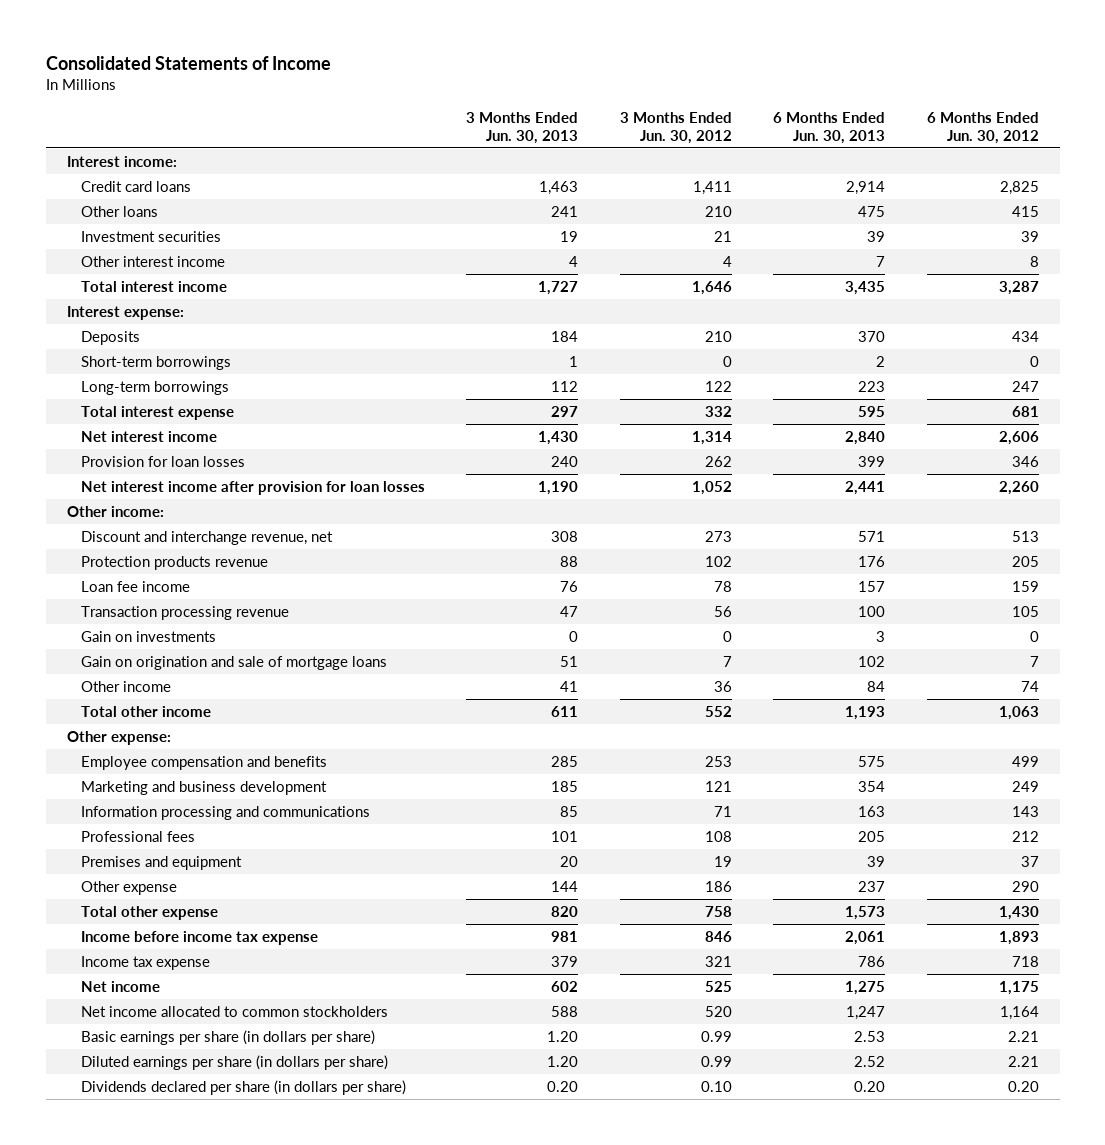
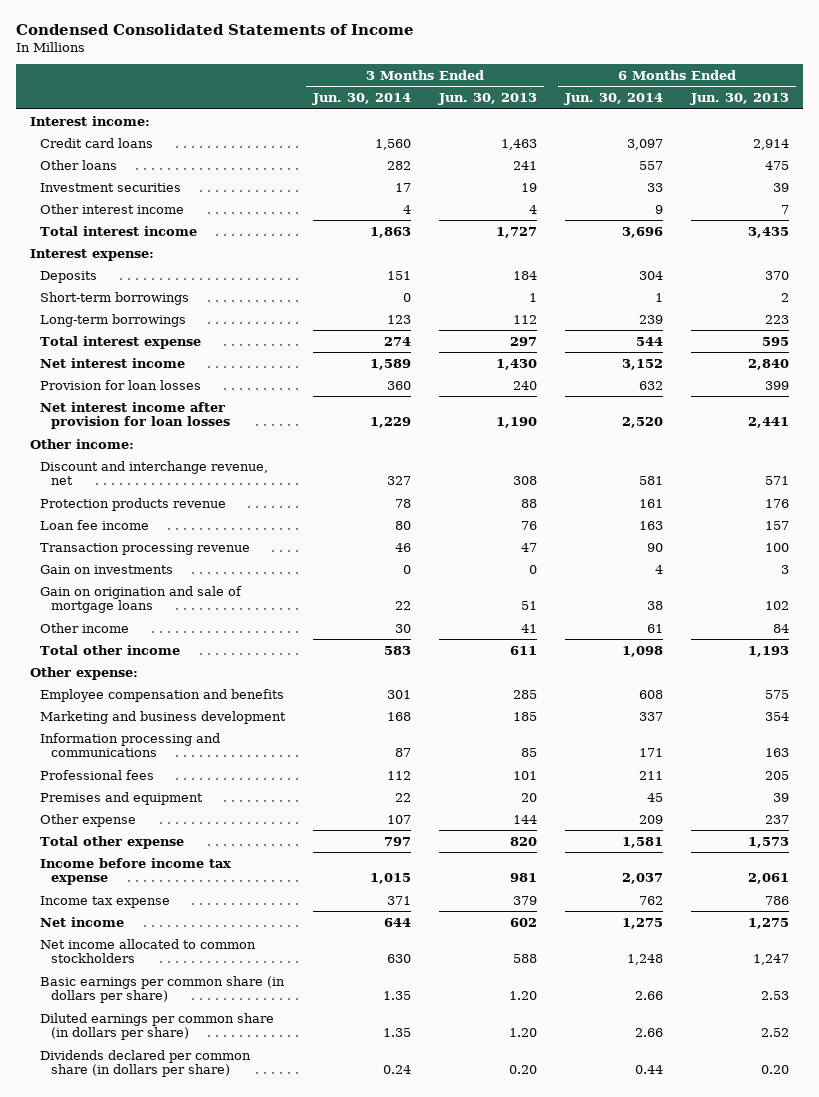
- Consolidated Statements of Income
+ Condensed Consolidated Statements of Income
- | 3 Months Ended Jun. 30, 2013 | 3 Months Ended Jun. 30, 2012 | 6 Months Ended Jun. 30, 2013 | 6 Months Ended Jun. 30, 2012
+ | 3 Months Ended Jun. 30, 2014 | 3 Months Ended Jun. 30, 2013 | 6 Months Ended Jun. 30, 2014 | 6 Months Ended Jun. 30, 2013
- Basic earnings per share (in dollars per share) | 1.20 | 0.99 | 2.53 | 2.21
- Diluted earnings per share (in dollars per share) | 1.20 | 0.99 | 2.52 | 2.21
- Dividends declared per share (in dollars per share) | 0.20 | 0.10 | 0.20 | 0.20
+ Basic earnings per common share (in dollars per share) | 1.35 | 1.20 | 2.66 | 2.53
+ Diluted earnings per common share (in dollars per share) | 1.35 | 1.20 | 2.66 | 2.52
+ Dividends declared per common share (in dollars per share) | 0.24 | 0.20 | 0.44 | 0.20

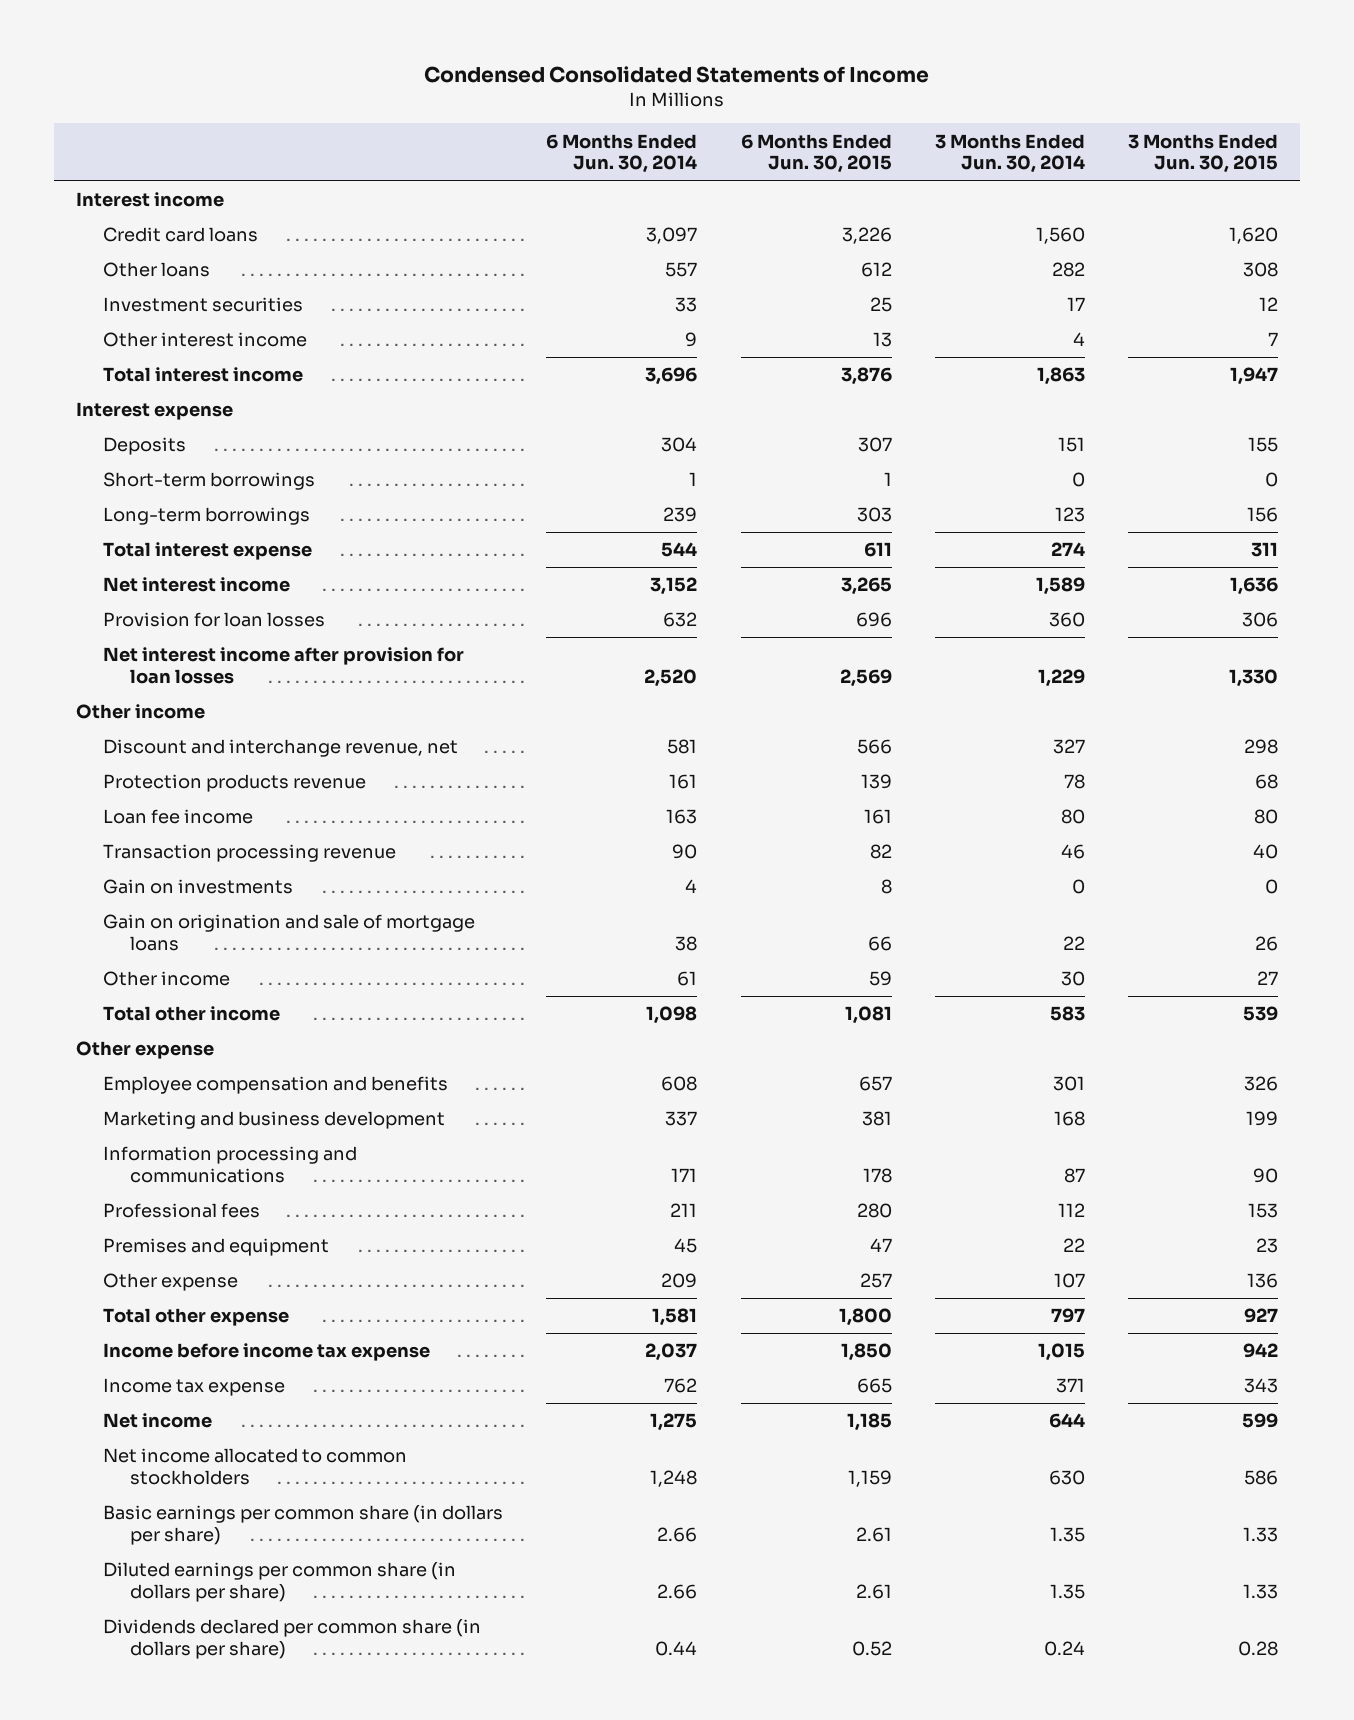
- | 3 Months Ended Jun. 30, 2014 | 3 Months Ended Jun. 30, 2013 | 6 Months Ended Jun. 30, 2014 | 6 Months Ended Jun. 30, 2013
+ | 6 Months Ended Jun. 30, 2014 | 6 Months Ended Jun. 30, 2015 | 3 Months Ended Jun. 30, 2014 | 3 Months Ended Jun. 30, 2015
- Interest income:
+ Interest income
- Interest expense:
+ Interest expense
- Other income:
+ Other income
- Other expense:
+ Other expense

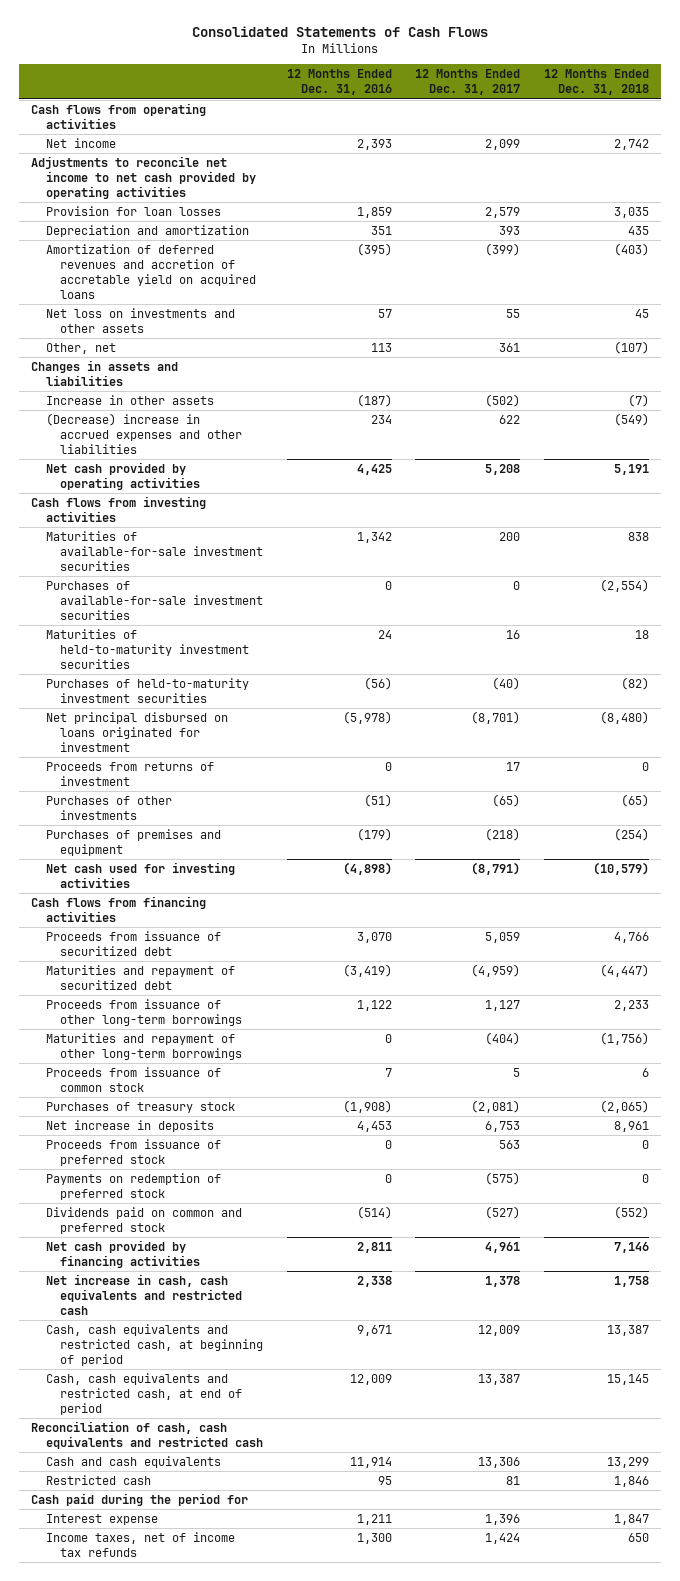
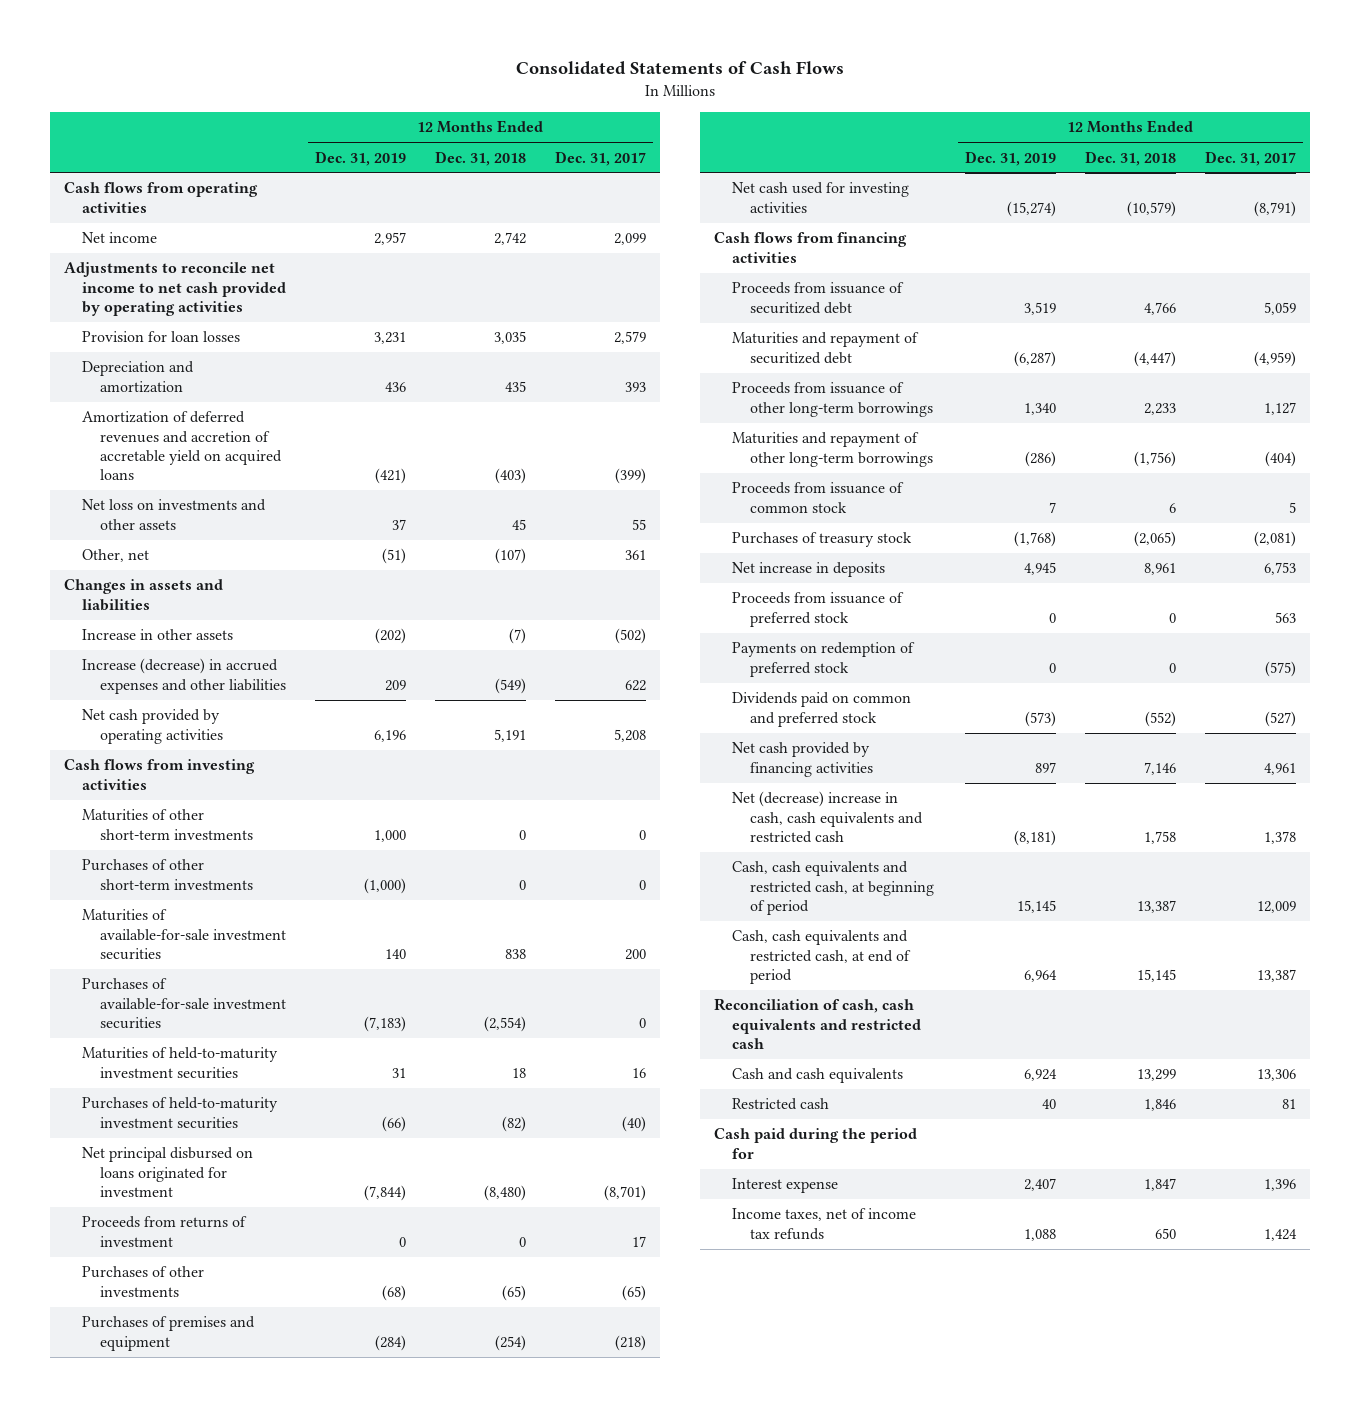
- | 12 Months Ended Dec. 31, 2016 | 12 Months Ended Dec. 31, 2017 | 12 Months Ended Dec. 31, 2018
+ | 12 Months Ended Dec. 31, 2019 | 12 Months Ended Dec. 31, 2018 | 12 Months Ended Dec. 31, 2017
- (Decrease) increase in accrued expenses and other liabilities | 234 | 622 | (549)
+ Increase (decrease) in accrued expenses and other liabilities | 209 | (549) | 622
+ Maturities of other short-term investments | 1,000 | 0 | 0
+ Purchases of other short-term investments | (1,000) | 0 | 0
- Net increase in cash, cash equivalents and restricted cash | 2,338 | 1,378 | 1,758
+ Net (decrease) increase in cash, cash equivalents and restricted cash | (8,181) | 1,758 | 1,378

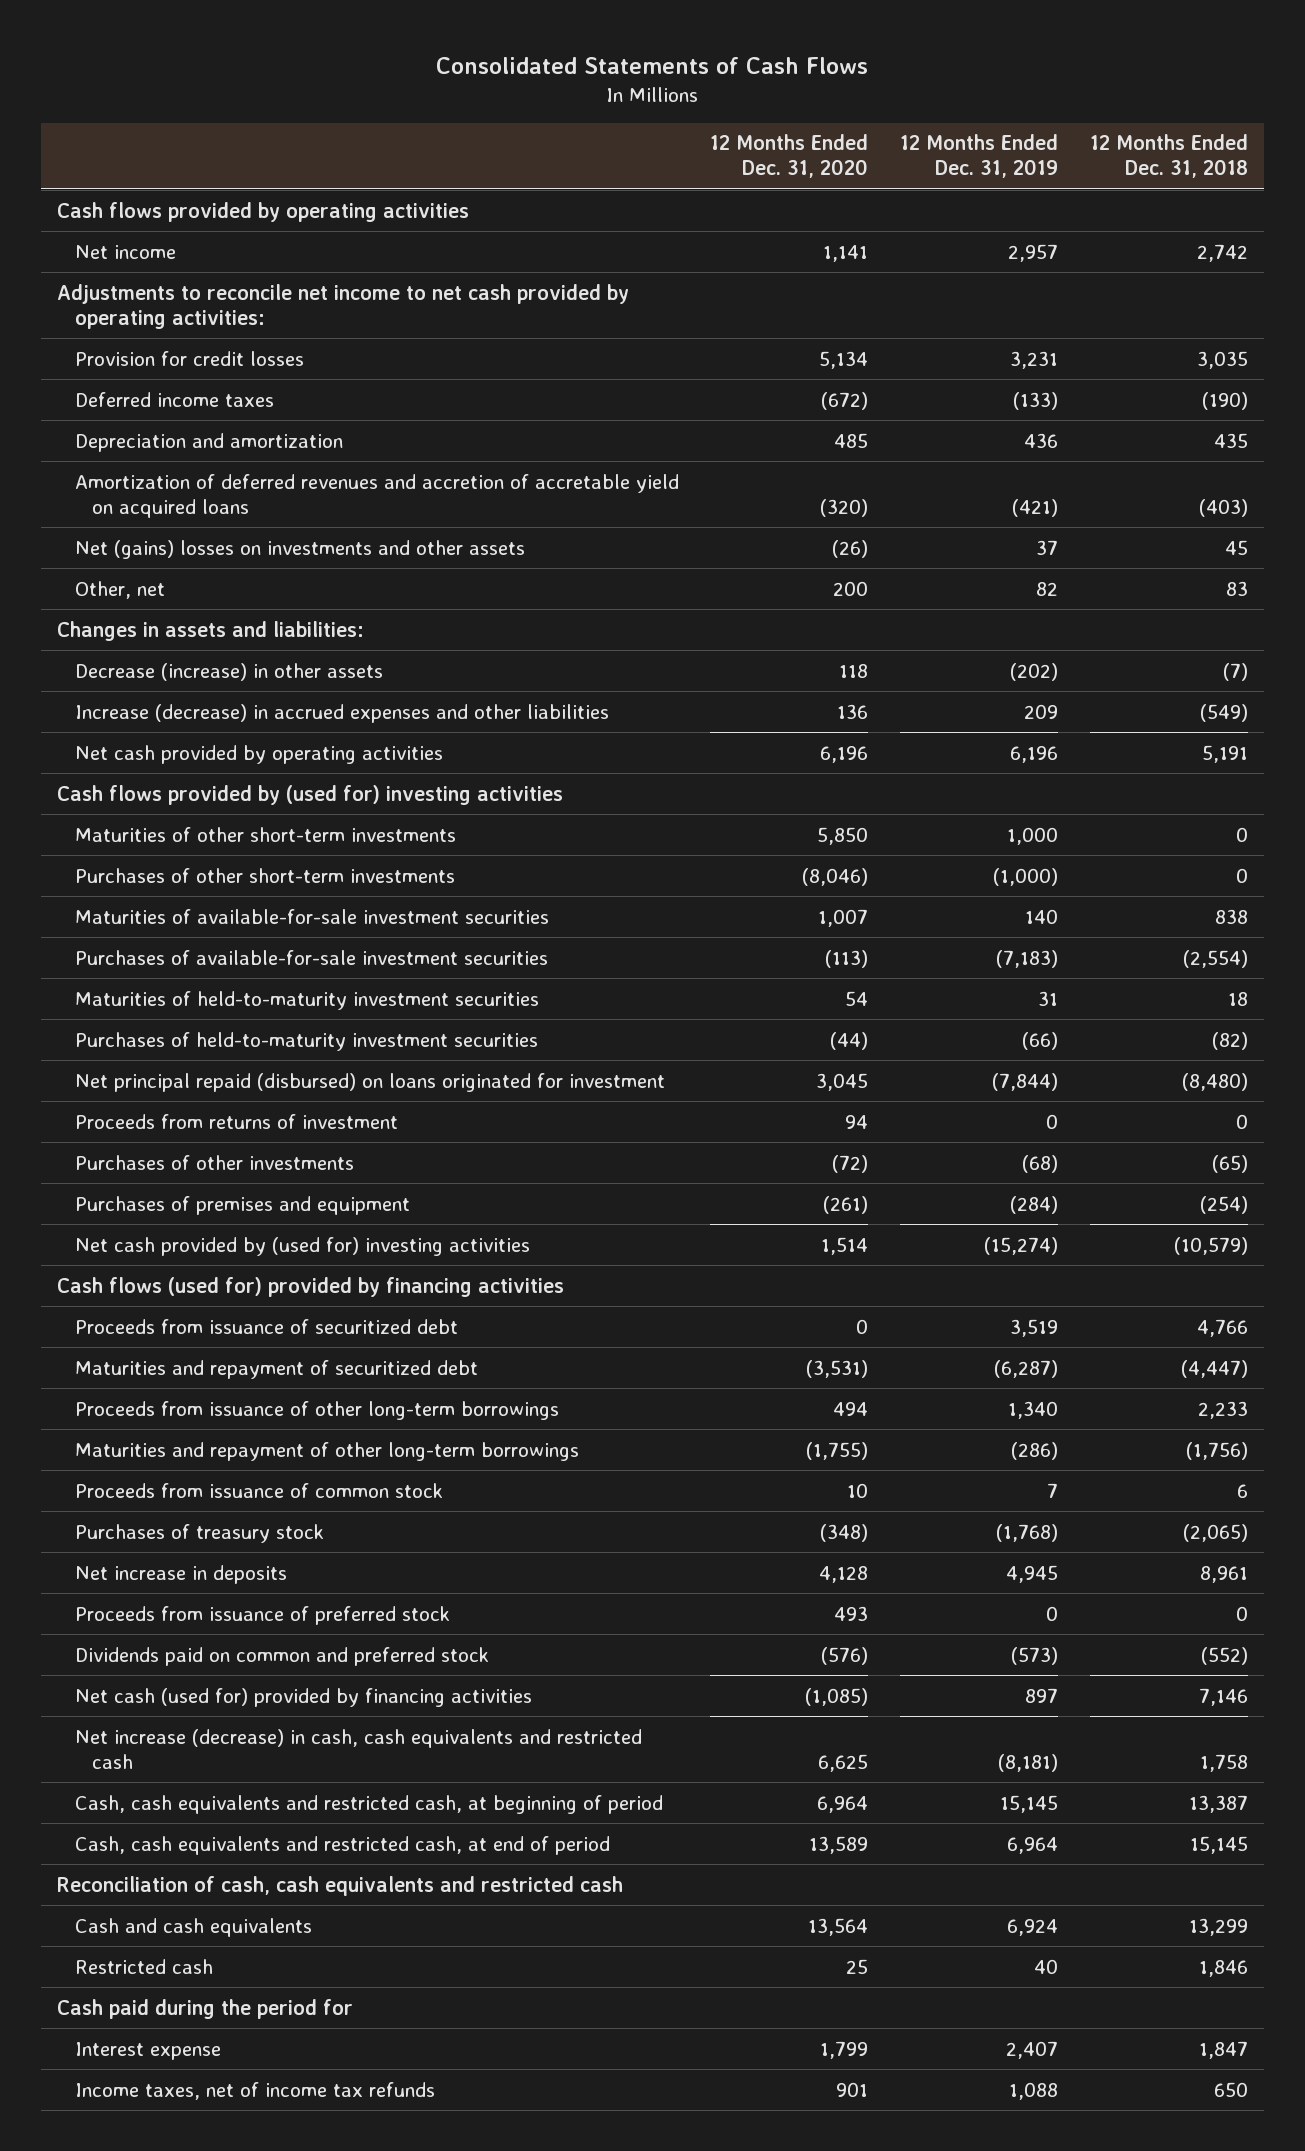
- | 12 Months Ended Dec. 31, 2019 | 12 Months Ended Dec. 31, 2018 | 12 Months Ended Dec. 31, 2017
+ | 12 Months Ended Dec. 31, 2020 | 12 Months Ended Dec. 31, 2019 | 12 Months Ended Dec. 31, 2018
- Cash flows from operating activities
+ Cash flows provided by operating activities
- Adjustments to reconcile net income to net cash provided by operating activities
- Provision for loan losses | 3,231 | 3,035 | 2,579
+ Adjustments to reconcile net income to net cash provided by operating activities:
+ Provision for credit losses | 5,134 | 3,231 | 3,035
+ Deferred income taxes | (672) | (133) | (190)
- Net loss on investments and other assets | 37 | 45 | 55
- Other, net | (51) | (107) | 361
- Changes in assets and liabilities
- Increase in other assets | (202) | (7) | (502)
+ Net (gains) losses on investments and other assets | (26) | 37 | 45
+ Other, net | 200 | 82 | 83
+ Changes in assets and liabilities:
+ Decrease (increase) in other assets | 118 | (202) | (7)
- Cash flows from investing activities
+ Cash flows provided by (used for) investing activities
- Net principal disbursed on loans originated for investment | (7,844) | (8,480) | (8,701)
+ Net principal repaid (disbursed) on loans originated for investment | 3,045 | (7,844) | (8,480)
- Net cash used for investing activities | (15,274) | (10,579) | (8,791)
- Cash flows from financing activities
+ Net cash provided by (used for) investing activities | 1,514 | (15,274) | (10,579)
+ Cash flows (used for) provided by financing activities
- Payments on redemption of preferred stock | 0 | 0 | (575)
- Net cash provided by financing activities | 897 | 7,146 | 4,961
- Net (decrease) increase in cash, cash equivalents and restricted cash | (8,181) | 1,758 | 1,378
+ Net cash (used for) provided by financing activities | (1,085) | 897 | 7,146
+ Net increase (decrease) in cash, cash equivalents and restricted cash | 6,625 | (8,181) | 1,758

